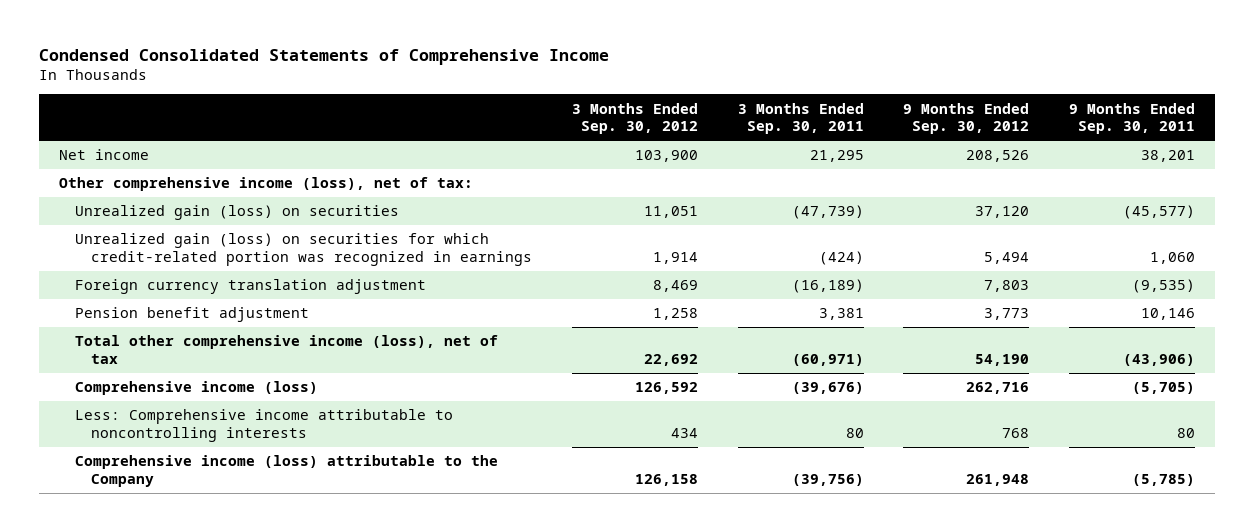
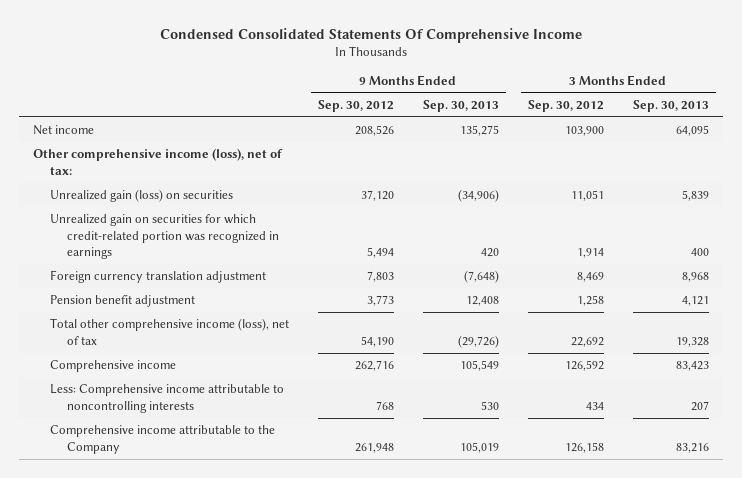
- Condensed Consolidated Statements of Comprehensive Income
+ Condensed Consolidated Statements Of Comprehensive Income
- | 3 Months Ended Sep. 30, 2012 | 3 Months Ended Sep. 30, 2011 | 9 Months Ended Sep. 30, 2012 | 9 Months Ended Sep. 30, 2011
+ | 9 Months Ended Sep. 30, 2012 | 9 Months Ended Sep. 30, 2013 | 3 Months Ended Sep. 30, 2012 | 3 Months Ended Sep. 30, 2013
- Unrealized gain (loss) on securities for which credit-related portion was recognized in earnings | 1,914 | (424) | 5,494 | 1,060
+ Unrealized gain on securities for which credit-related portion was recognized in earnings | 5,494 | 420 | 1,914 | 400
- Comprehensive income (loss) | 126,592 | (39,676) | 262,716 | (5,705)
+ Comprehensive income | 262,716 | 105,549 | 126,592 | 83,423
- Comprehensive income (loss) attributable to the Company | 126,158 | (39,756) | 261,948 | (5,785)
+ Comprehensive income attributable to the Company | 261,948 | 105,019 | 126,158 | 83,216

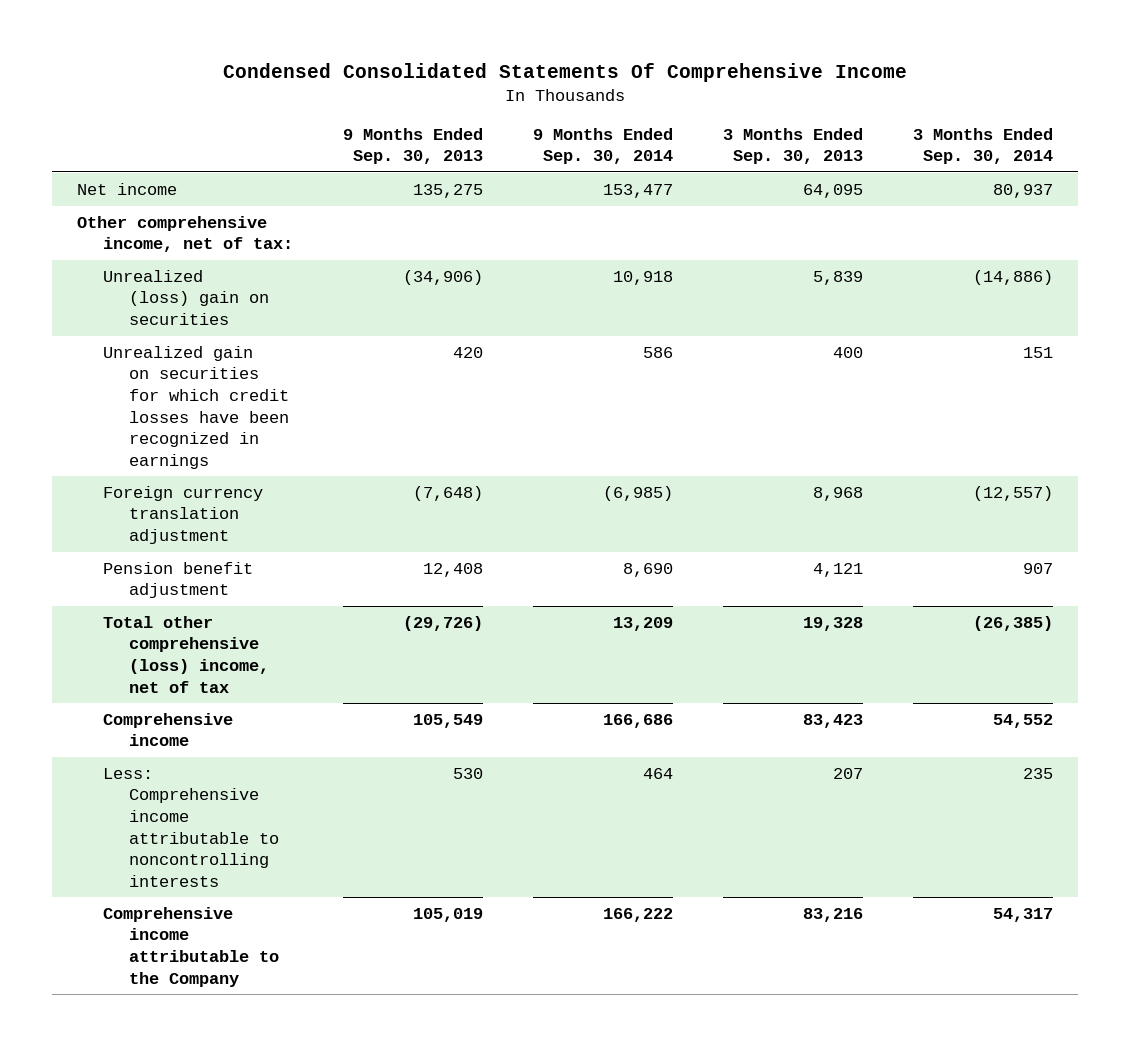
- | 9 Months Ended Sep. 30, 2012 | 9 Months Ended Sep. 30, 2013 | 3 Months Ended Sep. 30, 2012 | 3 Months Ended Sep. 30, 2013
+ | 9 Months Ended Sep. 30, 2013 | 9 Months Ended Sep. 30, 2014 | 3 Months Ended Sep. 30, 2013 | 3 Months Ended Sep. 30, 2014
- Other comprehensive income (loss), net of tax:
- Unrealized gain (loss) on securities | 37,120 | (34,906) | 11,051 | 5,839
- Unrealized gain on securities for which credit-related portion was recognized in earnings | 5,494 | 420 | 1,914 | 400
+ Other comprehensive income, net of tax:
+ Unrealized (loss) gain on securities | (34,906) | 10,918 | 5,839 | (14,886)
+ Unrealized gain on securities for which credit losses have been recognized in earnings | 420 | 586 | 400 | 151
- Total other comprehensive income (loss), net of tax | 54,190 | (29,726) | 22,692 | 19,328
+ Total other comprehensive (loss) income, net of tax | (29,726) | 13,209 | 19,328 | (26,385)

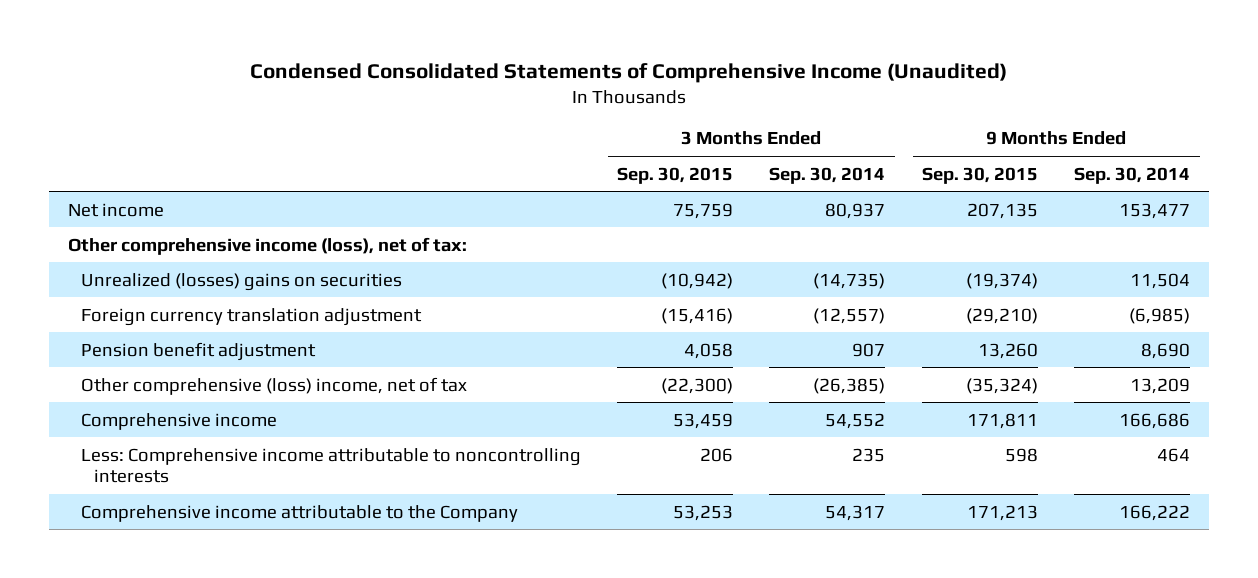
- Condensed Consolidated Statements Of Comprehensive Income
+ Condensed Consolidated Statements of Comprehensive Income (Unaudited)
- | 9 Months Ended Sep. 30, 2013 | 9 Months Ended Sep. 30, 2014 | 3 Months Ended Sep. 30, 2013 | 3 Months Ended Sep. 30, 2014
+ | 3 Months Ended Sep. 30, 2015 | 3 Months Ended Sep. 30, 2014 | 9 Months Ended Sep. 30, 2015 | 9 Months Ended Sep. 30, 2014
- Other comprehensive income, net of tax:
- Unrealized (loss) gain on securities | (34,906) | 10,918 | 5,839 | (14,886)
- Unrealized gain on securities for which credit losses have been recognized in earnings | 420 | 586 | 400 | 151
+ Other comprehensive income (loss), net of tax:
+ Unrealized (losses) gains on securities | (10,942) | (14,735) | (19,374) | 11,504
- Total other comprehensive (loss) income, net of tax | (29,726) | 13,209 | 19,328 | (26,385)
+ Other comprehensive (loss) income, net of tax | (22,300) | (26,385) | (35,324) | 13,209

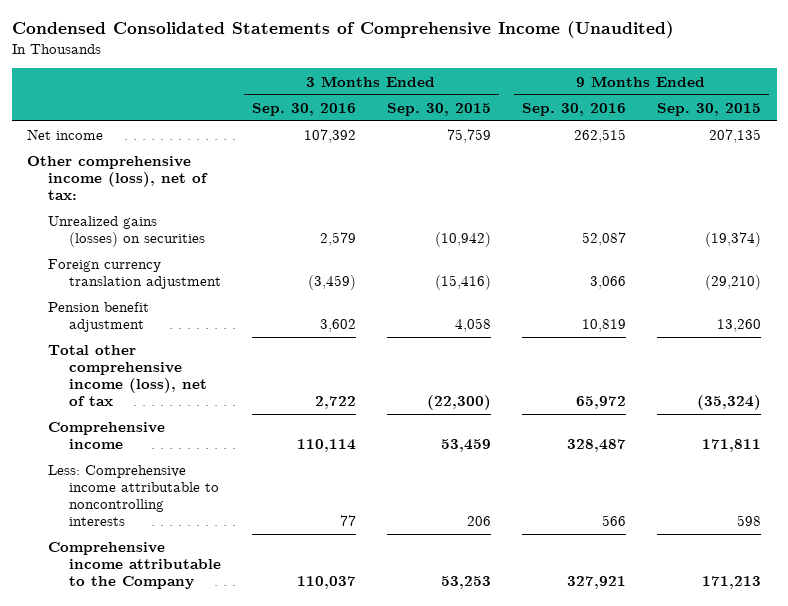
- | 3 Months Ended Sep. 30, 2015 | 3 Months Ended Sep. 30, 2014 | 9 Months Ended Sep. 30, 2015 | 9 Months Ended Sep. 30, 2014
+ | 3 Months Ended Sep. 30, 2016 | 3 Months Ended Sep. 30, 2015 | 9 Months Ended Sep. 30, 2016 | 9 Months Ended Sep. 30, 2015
- Unrealized (losses) gains on securities | (10,942) | (14,735) | (19,374) | 11,504
+ Unrealized gains (losses) on securities | 2,579 | (10,942) | 52,087 | (19,374)
- Other comprehensive (loss) income, net of tax | (22,300) | (26,385) | (35,324) | 13,209
+ Total other comprehensive income (loss), net of tax | 2,722 | (22,300) | 65,972 | (35,324)

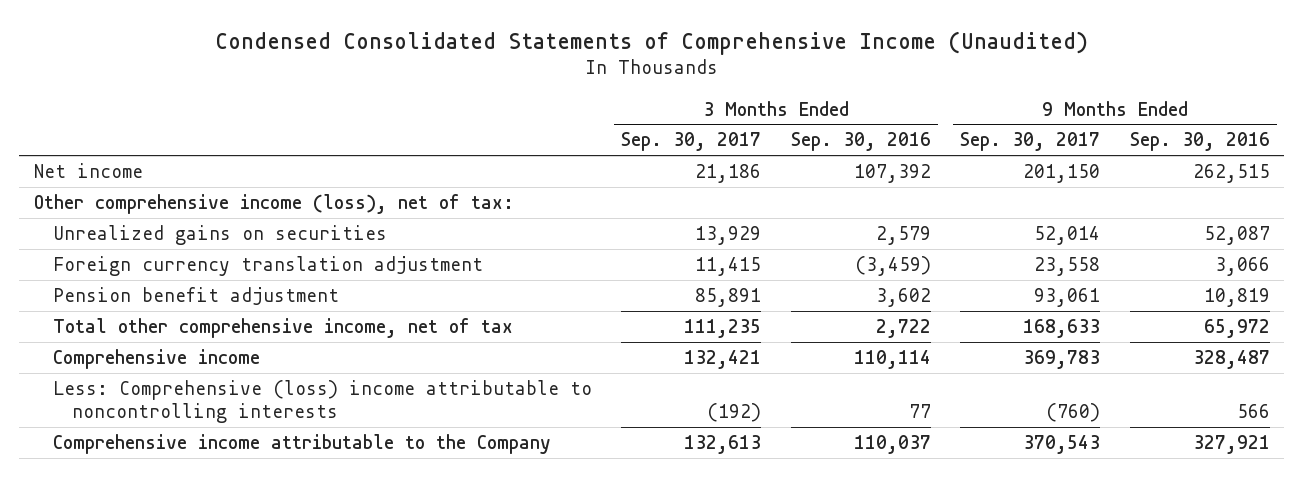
- | 3 Months Ended Sep. 30, 2016 | 3 Months Ended Sep. 30, 2015 | 9 Months Ended Sep. 30, 2016 | 9 Months Ended Sep. 30, 2015
+ | 3 Months Ended Sep. 30, 2017 | 3 Months Ended Sep. 30, 2016 | 9 Months Ended Sep. 30, 2017 | 9 Months Ended Sep. 30, 2016
- Unrealized gains (losses) on securities | 2,579 | (10,942) | 52,087 | (19,374)
+ Unrealized gains on securities | 13,929 | 2,579 | 52,014 | 52,087
- Total other comprehensive income (loss), net of tax | 2,722 | (22,300) | 65,972 | (35,324)
+ Total other comprehensive income, net of tax | 111,235 | 2,722 | 168,633 | 65,972
- Less: Comprehensive income attributable to noncontrolling interests | 77 | 206 | 566 | 598
+ Less: Comprehensive (loss) income attributable to noncontrolling interests | (192) | 77 | (760) | 566

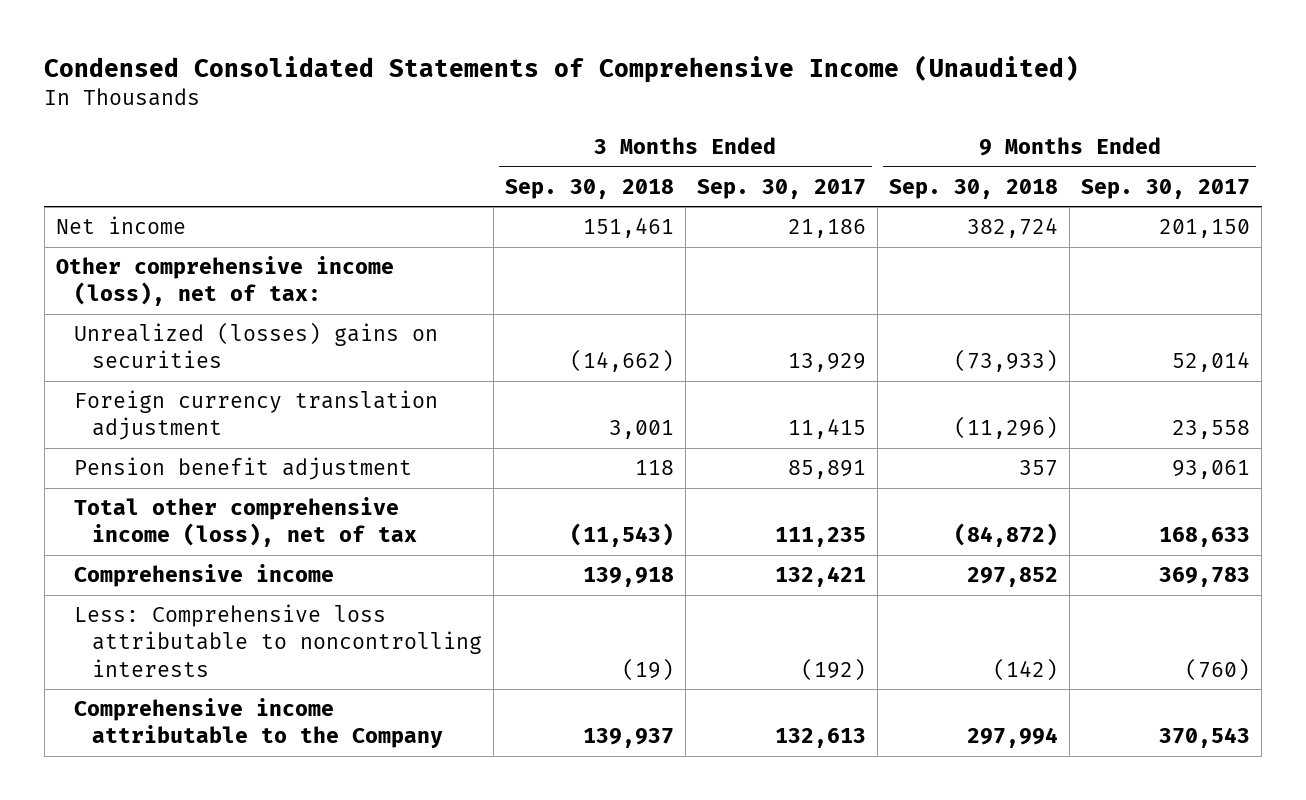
- | 3 Months Ended Sep. 30, 2017 | 3 Months Ended Sep. 30, 2016 | 9 Months Ended Sep. 30, 2017 | 9 Months Ended Sep. 30, 2016
+ | 3 Months Ended Sep. 30, 2018 | 3 Months Ended Sep. 30, 2017 | 9 Months Ended Sep. 30, 2018 | 9 Months Ended Sep. 30, 2017
- Unrealized gains on securities | 13,929 | 2,579 | 52,014 | 52,087
+ Unrealized (losses) gains on securities | (14,662) | 13,929 | (73,933) | 52,014
- Total other comprehensive income, net of tax | 111,235 | 2,722 | 168,633 | 65,972
+ Total other comprehensive income (loss), net of tax | (11,543) | 111,235 | (84,872) | 168,633
- Less: Comprehensive (loss) income attributable to noncontrolling interests | (192) | 77 | (760) | 566
+ Less: Comprehensive loss attributable to noncontrolling interests | (19) | (192) | (142) | (760)

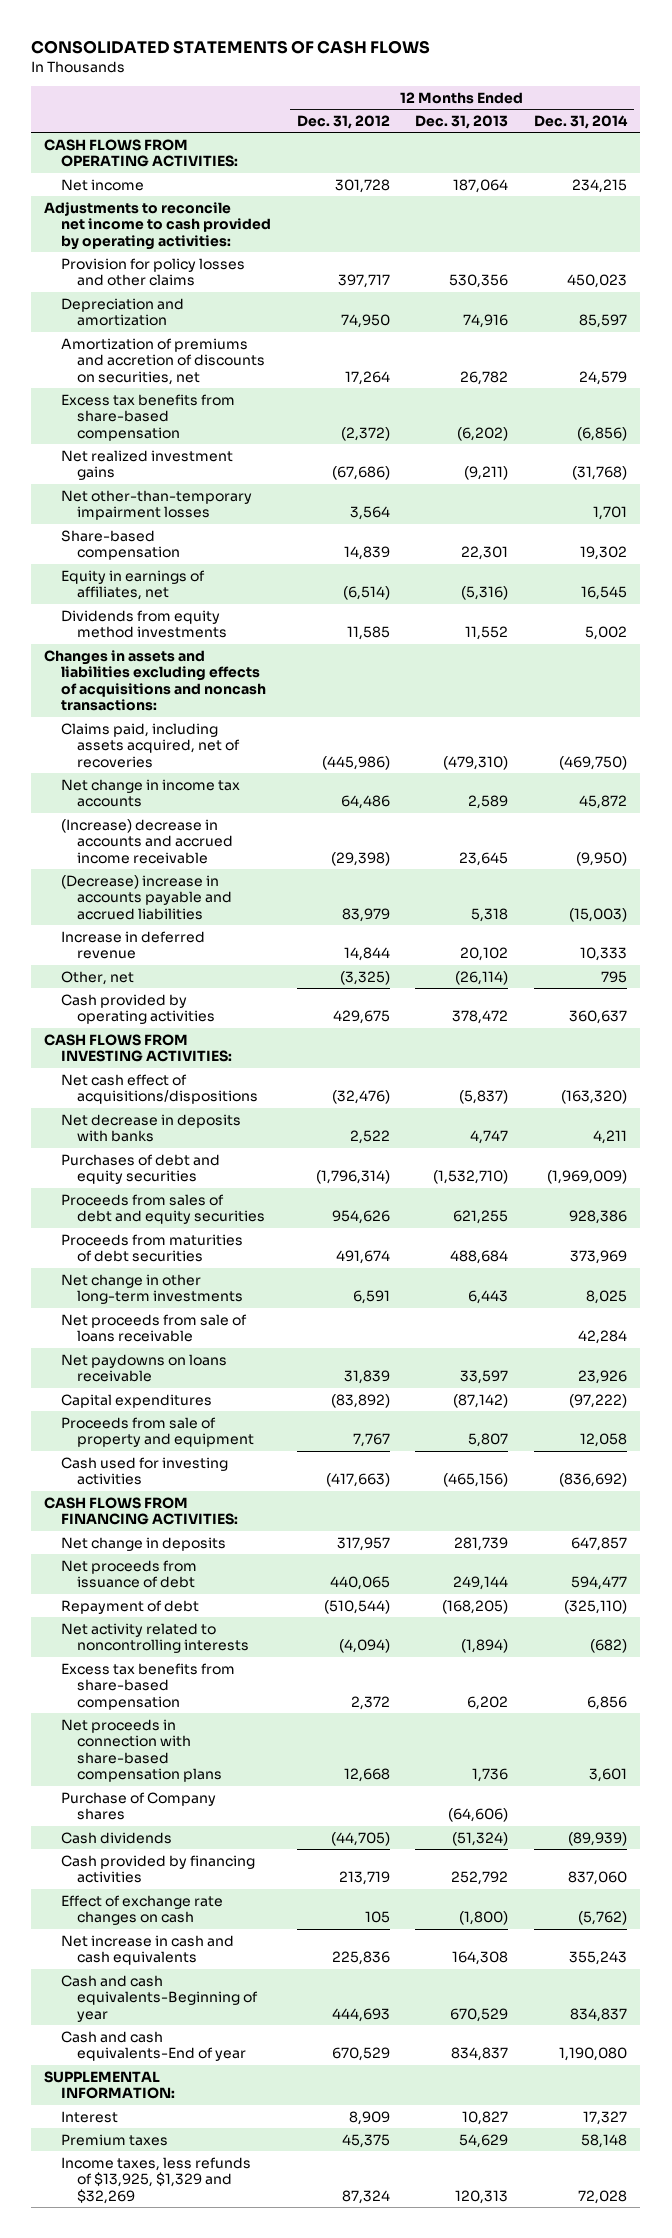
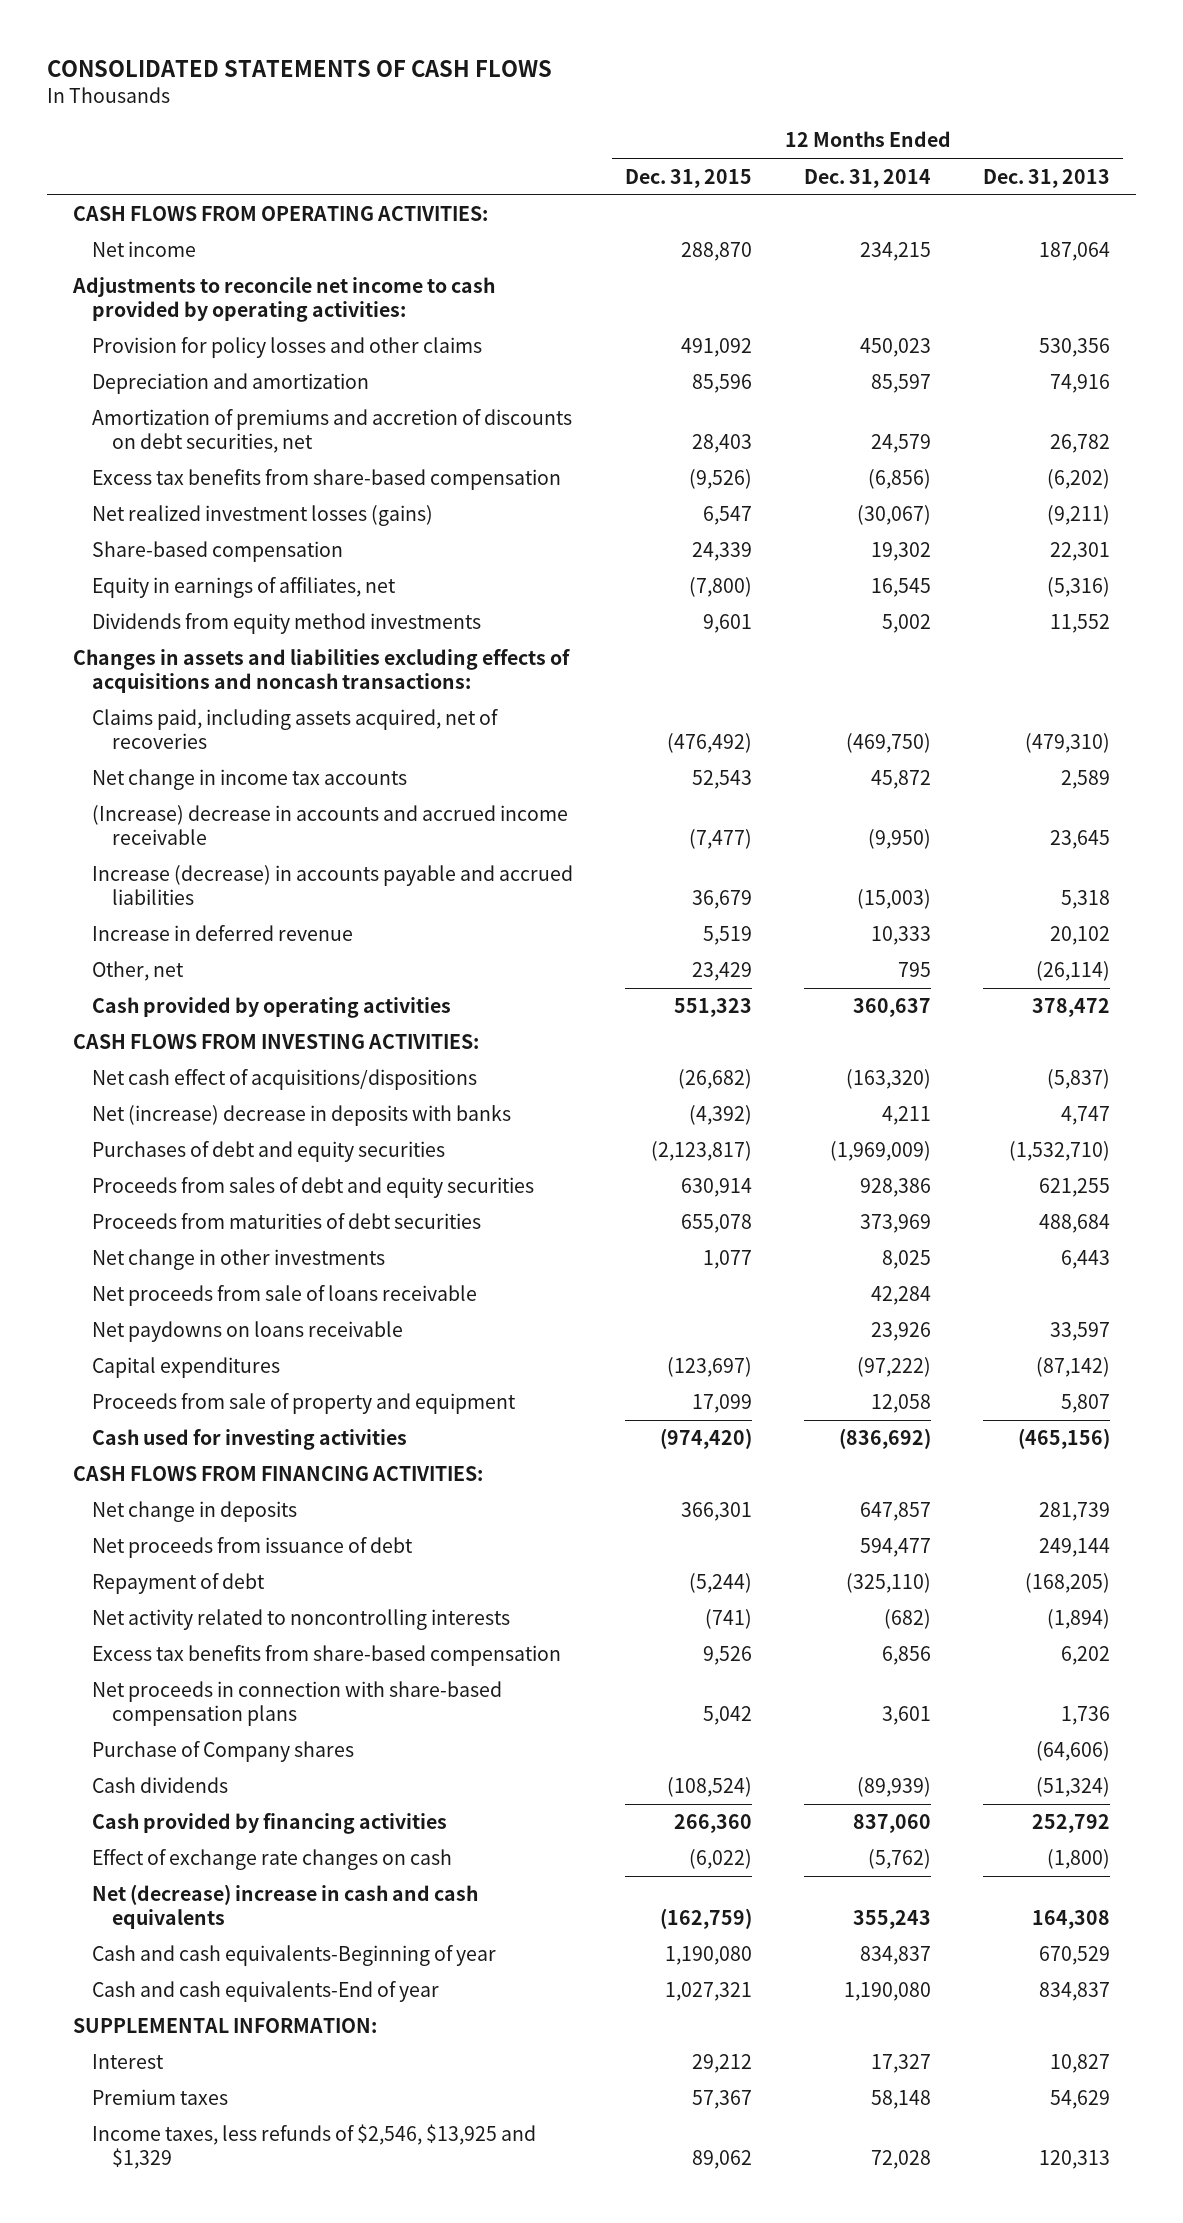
- | 12 Months Ended Dec. 31, 2012 | 12 Months Ended Dec. 31, 2013 | 12 Months Ended Dec. 31, 2014
+ | 12 Months Ended Dec. 31, 2015 | 12 Months Ended Dec. 31, 2014 | 12 Months Ended Dec. 31, 2013
- Amortization of premiums and accretion of discounts on securities, net | 17,264 | 26,782 | 24,579
+ Amortization of premiums and accretion of discounts on debt securities, net | 28,403 | 24,579 | 26,782
- Net realized investment gains | (67,686) | (9,211) | (31,768)
- Net other-than-temporary impairment losses | 3,564 | | 1,701
+ Net realized investment losses (gains) | 6,547 | (30,067) | (9,211)
- (Decrease) increase in accounts payable and accrued liabilities | 83,979 | 5,318 | (15,003)
+ Increase (decrease) in accounts payable and accrued liabilities | 36,679 | (15,003) | 5,318
- Net decrease in deposits with banks | 2,522 | 4,747 | 4,211
+ Net (increase) decrease in deposits with banks | (4,392) | 4,211 | 4,747
- Net change in other long-term investments | 6,591 | 6,443 | 8,025
+ Net change in other investments | 1,077 | 8,025 | 6,443
- Net increase in cash and cash equivalents | 225,836 | 164,308 | 355,243
+ Net (decrease) increase in cash and cash equivalents | (162,759) | 355,243 | 164,308
- Income taxes, less refunds of $13,925, $1,329 and $32,269 | 87,324 | 120,313 | 72,028
+ Income taxes, less refunds of $2,546, $13,925 and $1,329 | 89,062 | 72,028 | 120,313

